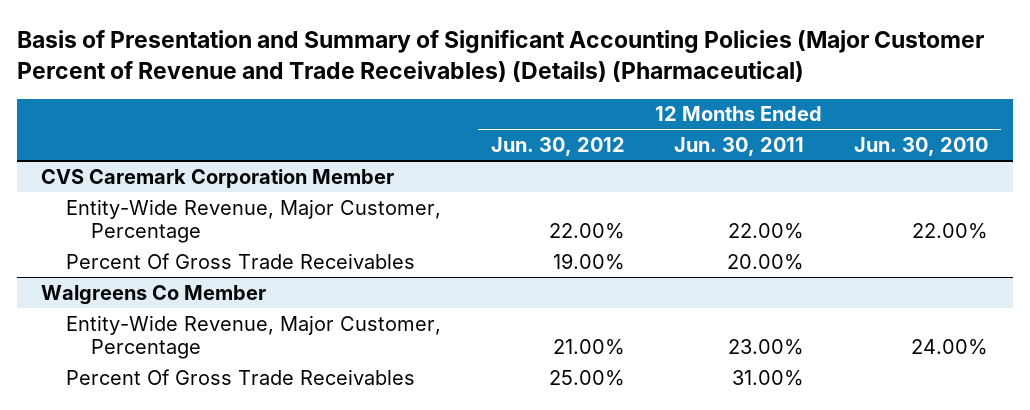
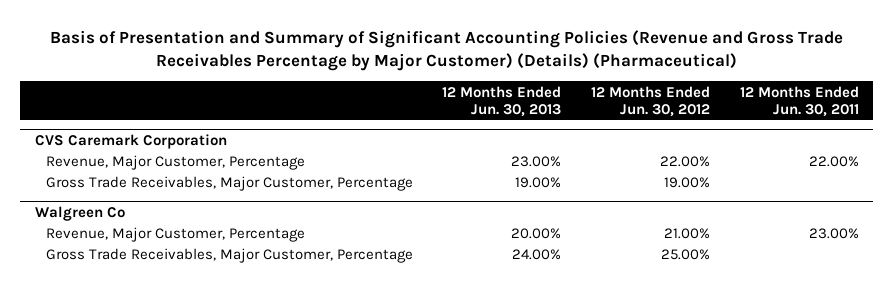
- Basis of Presentation and Summary of Significant Accounting Policies (Major Customer Percent of Revenue and Trade Receivables) (Details) (Pharmaceutical)
+ Basis of Presentation and Summary of Significant Accounting Policies (Revenue and Gross Trade Receivables Percentage by Major Customer) (Details) (Pharmaceutical)
- | 12 Months Ended Jun. 30, 2012 | 12 Months Ended Jun. 30, 2011 | 12 Months Ended Jun. 30, 2010
+ | 12 Months Ended Jun. 30, 2013 | 12 Months Ended Jun. 30, 2012 | 12 Months Ended Jun. 30, 2011
- CVS Caremark Corporation Member
- Entity-Wide Revenue, Major Customer, Percentage | 22.00% | 22.00% | 22.00%
- Percent Of Gross Trade Receivables | 19.00% | 20.00% |
- Walgreens Co Member
- Entity-Wide Revenue, Major Customer, Percentage | 21.00% | 23.00% | 24.00%
- Percent Of Gross Trade Receivables | 25.00% | 31.00% |
+ CVS Caremark Corporation
+ Revenue, Major Customer, Percentage | 23.00% | 22.00% | 22.00%
+ Gross Trade Receivables, Major Customer, Percentage | 19.00% | 19.00% |
+ Walgreen Co
+ Revenue, Major Customer, Percentage | 20.00% | 21.00% | 23.00%
+ Gross Trade Receivables, Major Customer, Percentage | 24.00% | 25.00% |

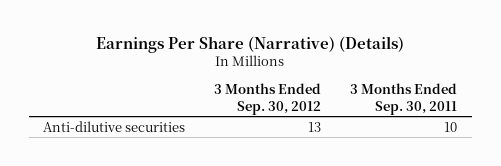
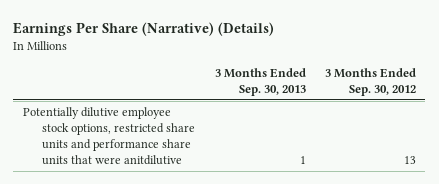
- | 3 Months Ended Sep. 30, 2012 | 3 Months Ended Sep. 30, 2011
+ | 3 Months Ended Sep. 30, 2013 | 3 Months Ended Sep. 30, 2012
- Anti-dilutive securities | 13 | 10
+ Potentially dilutive employee stock options, restricted share units and performance share units that were anitdilutive | 1 | 13

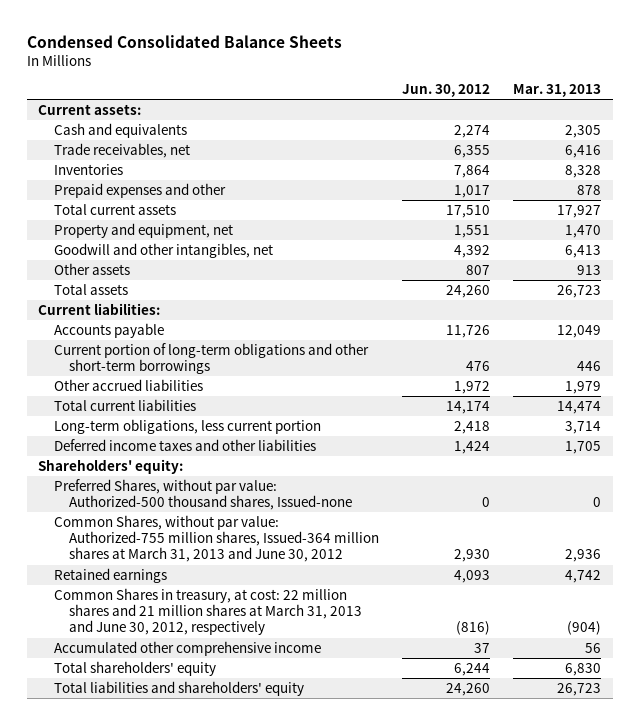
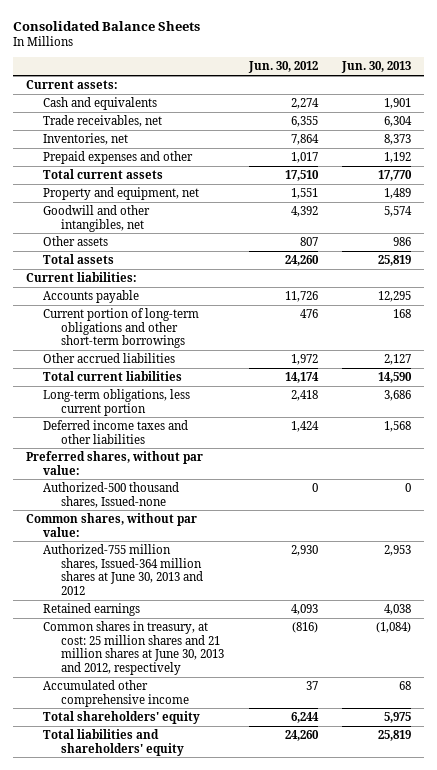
- Condensed Consolidated Balance Sheets
+ Consolidated Balance Sheets
- | Jun. 30, 2012 | Mar. 31, 2013
+ | Jun. 30, 2012 | Jun. 30, 2013
- Inventories | 7,864 | 8,328
+ Inventories, net | 7,864 | 8,373
- Shareholders' equity:
- Preferred Shares, without par value: Authorized-500 thousand shares, Issued-none | 0 | 0
- Common Shares, without par value: Authorized-755 million shares, Issued-364 million shares at March 31, 2013 and June 30, 2012 | 2,930 | 2,936
+ Preferred shares, without par value:
+ Authorized-500 thousand shares, Issued-none | 0 | 0
+ Common shares, without par value:
+ Authorized-755 million shares, Issued-364 million shares at June 30, 2013 and 2012 | 2,930 | 2,953
- Common Shares in treasury, at cost: 22 million shares and 21 million shares at March 31, 2013 and June 30, 2012, respectively | (816) | (904)
+ Common shares in treasury, at cost: 25 million shares and 21 million shares at June 30, 2013 and 2012, respectively | (816) | (1,084)

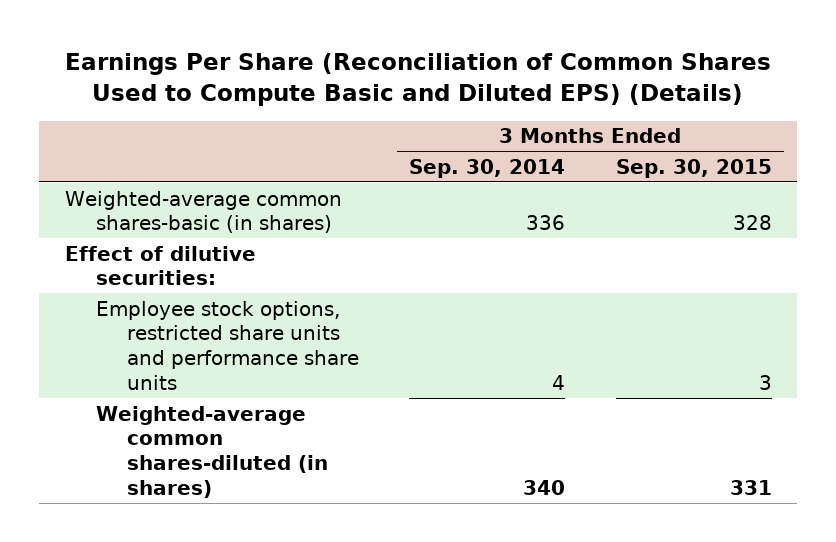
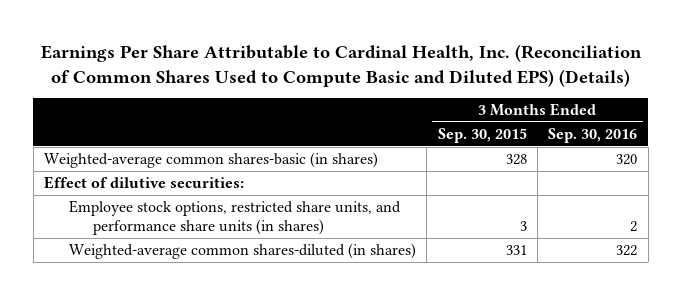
- Earnings Per Share (Reconciliation of Common Shares Used to Compute Basic and Diluted EPS) (Details)
+ Earnings Per Share Attributable to Cardinal Health, Inc. (Reconciliation of Common Shares Used to Compute Basic and Diluted EPS) (Details)
- | 3 Months Ended Sep. 30, 2014 | 3 Months Ended Sep. 30, 2015
+ | 3 Months Ended Sep. 30, 2015 | 3 Months Ended Sep. 30, 2016
- Employee stock options, restricted share units and performance share units | 4 | 3
+ Employee stock options, restricted share units, and performance share units (in shares) | 3 | 2

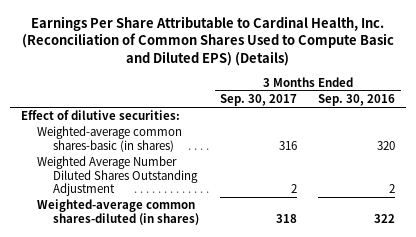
- | 3 Months Ended Sep. 30, 2015 | 3 Months Ended Sep. 30, 2016
+ | 3 Months Ended Sep. 30, 2017 | 3 Months Ended Sep. 30, 2016
- Employee stock options, restricted share units, and performance share units (in shares) | 3 | 2
moved down: Weighted-average common shares-basic (in shares) | 316 | 320
+ Weighted Average Number Diluted Shares Outstanding Adjustment | 2 | 2

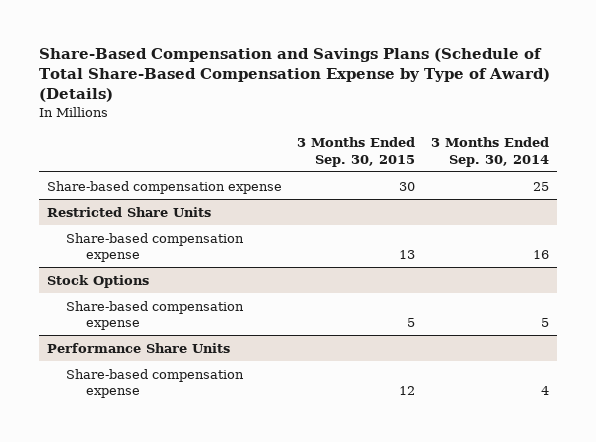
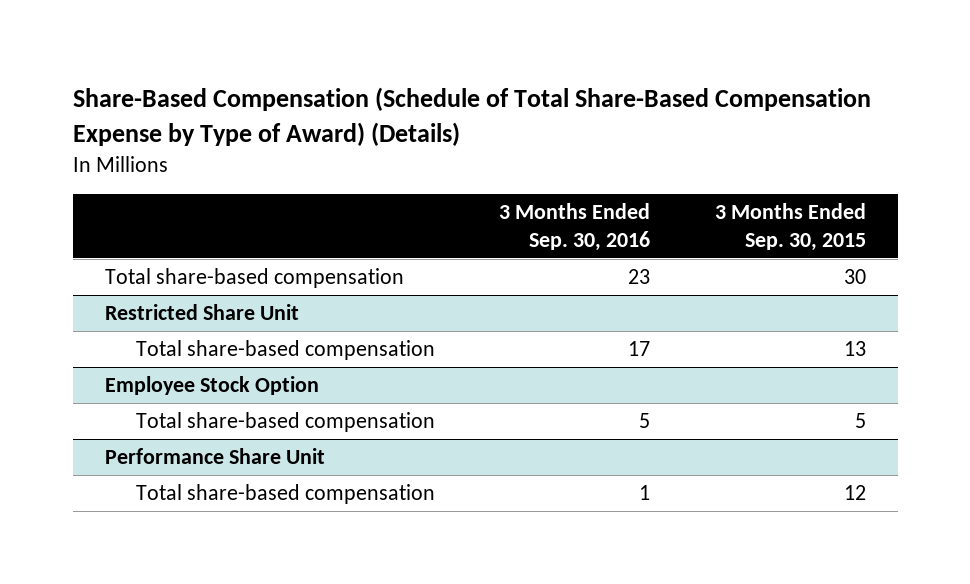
- Share-Based Compensation and Savings Plans (Schedule of Total Share-Based Compensation Expense by Type of Award) (Details)
+ Share-Based Compensation (Schedule of Total Share-Based Compensation Expense by Type of Award) (Details)
- | 3 Months Ended Sep. 30, 2015 | 3 Months Ended Sep. 30, 2014
+ | 3 Months Ended Sep. 30, 2016 | 3 Months Ended Sep. 30, 2015
- Share-based compensation expense | 30 | 25
- Restricted Share Units
- Share-based compensation expense | 13 | 16
- Stock Options
- Share-based compensation expense | 5 | 5
- Performance Share Units
- Share-based compensation expense | 12 | 4
+ Total share-based compensation | 23 | 30
+ Restricted Share Unit
+ Total share-based compensation | 17 | 13
+ Employee Stock Option
+ Total share-based compensation | 5 | 5
+ Performance Share Unit
+ Total share-based compensation | 1 | 12

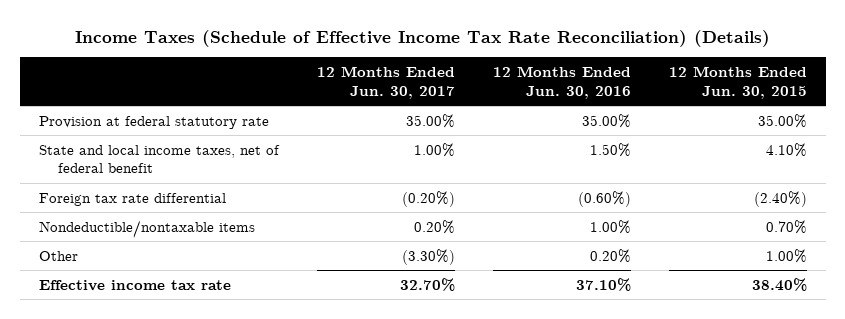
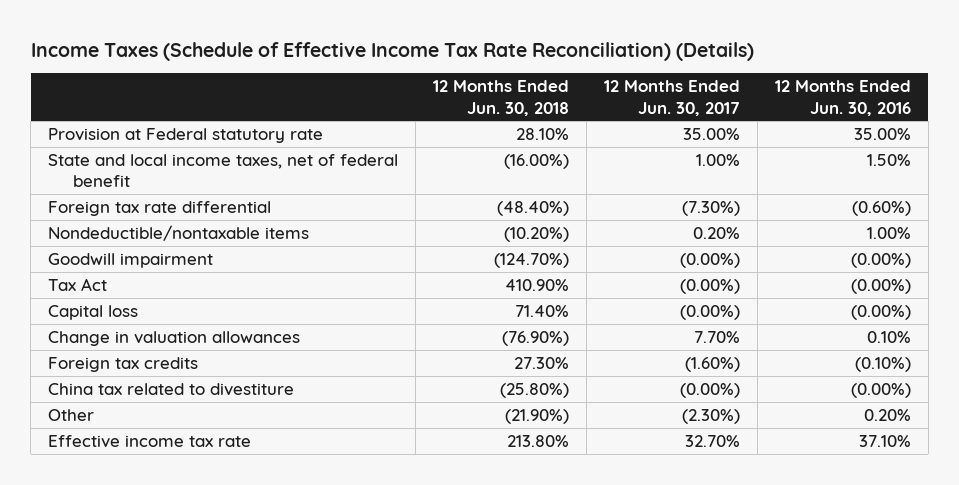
- | 12 Months Ended Jun. 30, 2017 | 12 Months Ended Jun. 30, 2016 | 12 Months Ended Jun. 30, 2015
+ | 12 Months Ended Jun. 30, 2018 | 12 Months Ended Jun. 30, 2017 | 12 Months Ended Jun. 30, 2016
- Provision at federal statutory rate | 35.00% | 35.00% | 35.00%
+ Provision at Federal statutory rate | 28.10% | 35.00% | 35.00%
- Foreign tax rate differential | (0.20%) | (0.60%) | (2.40%)
+ Foreign tax rate differential | (48.40%) | (7.30%) | (0.60%)
- Other | (3.30%) | 0.20% | 1.00%
+ Goodwill impairment | (124.70%) | (0.00%) | (0.00%)
+ Tax Act | 410.90% | (0.00%) | (0.00%)
+ Capital loss | 71.40% | (0.00%) | (0.00%)
+ Change in valuation allowances | (76.90%) | 7.70% | 0.10%
+ Foreign tax credits | 27.30% | (1.60%) | (0.10%)
+ China tax related to divestiture | (25.80%) | (0.00%) | (0.00%)
+ Other | (21.90%) | (2.30%) | 0.20%

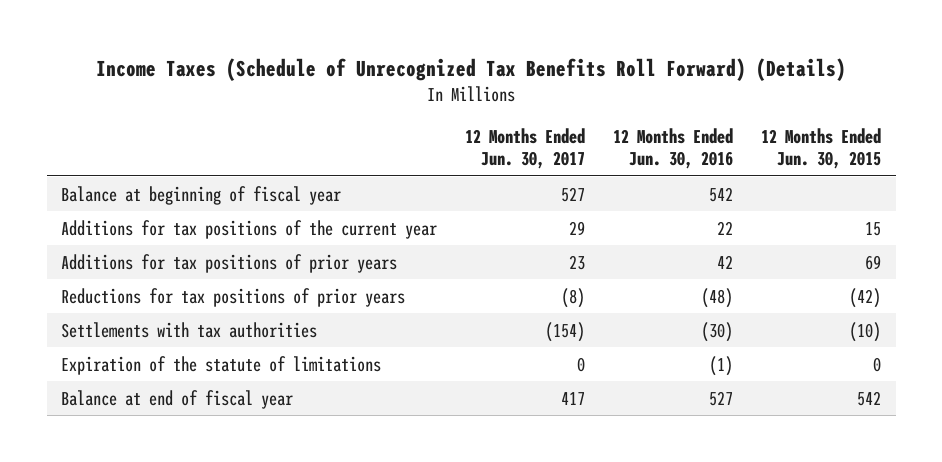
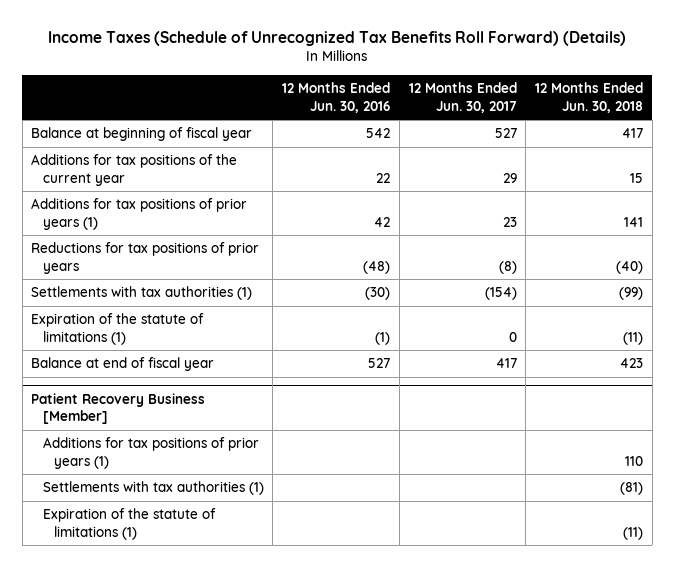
- | 12 Months Ended Jun. 30, 2017 | 12 Months Ended Jun. 30, 2016 | 12 Months Ended Jun. 30, 2015
+ | 12 Months Ended Jun. 30, 2016 | 12 Months Ended Jun. 30, 2017 | 12 Months Ended Jun. 30, 2018
- Additions for tax positions of prior years | 23 | 42 | 69
+ Additions for tax positions of prior years (1) | 42 | 23 | 141
- Settlements with tax authorities | (154) | (30) | (10)
- Expiration of the statute of limitations | 0 | (1) | 0
+ Settlements with tax authorities (1) | (30) | (154) | (99)
+ Expiration of the statute of limitations (1) | (1) | 0 | (11)
+ Patient Recovery Business [Member]
+ Additions for tax positions of prior years (1) | | | 110
+ Settlements with tax authorities (1) | | | (81)
+ Expiration of the statute of limitations (1) | | | (11)

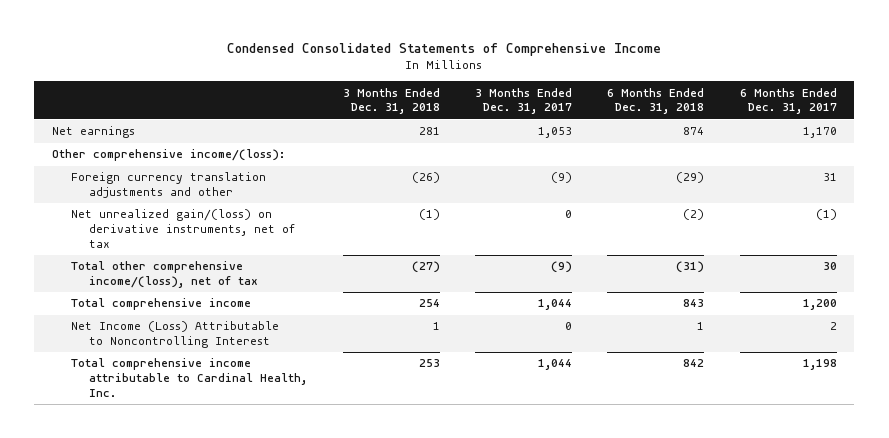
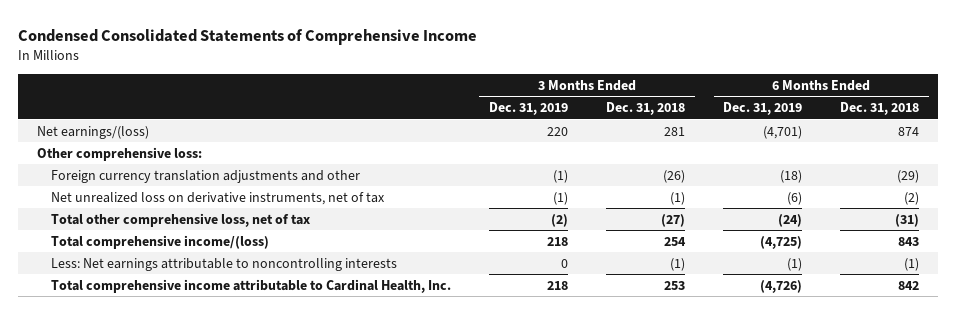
- | 3 Months Ended Dec. 31, 2018 | 3 Months Ended Dec. 31, 2017 | 6 Months Ended Dec. 31, 2018 | 6 Months Ended Dec. 31, 2017
+ | 3 Months Ended Dec. 31, 2019 | 3 Months Ended Dec. 31, 2018 | 6 Months Ended Dec. 31, 2019 | 6 Months Ended Dec. 31, 2018
- Net earnings | 281 | 1,053 | 874 | 1,170
- Other comprehensive income/(loss):
+ Net earnings/(loss) | 220 | 281 | (4,701) | 874
+ Other comprehensive loss:
- Net unrealized gain/(loss) on derivative instruments, net of tax | (1) | 0 | (2) | (1)
- Total other comprehensive income/(loss), net of tax | (27) | (9) | (31) | 30
- Total comprehensive income | 254 | 1,044 | 843 | 1,200
- Net Income (Loss) Attributable to Noncontrolling Interest | 1 | 0 | 1 | 2
+ Net unrealized loss on derivative instruments, net of tax | (1) | (1) | (6) | (2)
+ Total other comprehensive loss, net of tax | (2) | (27) | (24) | (31)
+ Total comprehensive income/(loss) | 218 | 254 | (4,725) | 843
+ Less: Net earnings attributable to noncontrolling interests | 0 | (1) | (1) | (1)

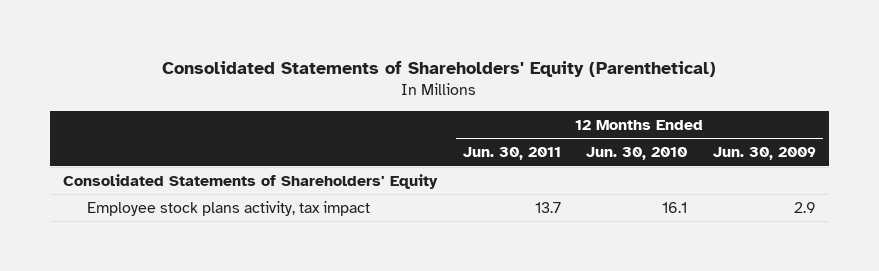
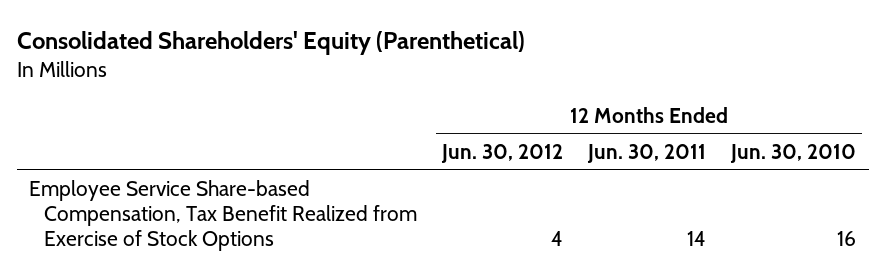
- Consolidated Statements of Shareholders' Equity (Parenthetical)
+ Consolidated Shareholders' Equity (Parenthetical)
- | 12 Months Ended Jun. 30, 2011 | 12 Months Ended Jun. 30, 2010 | 12 Months Ended Jun. 30, 2009
+ | 12 Months Ended Jun. 30, 2012 | 12 Months Ended Jun. 30, 2011 | 12 Months Ended Jun. 30, 2010
- Consolidated Statements of Shareholders' Equity
- Employee stock plans activity, tax impact | 13.7 | 16.1 | 2.9
+ Employee Service Share-based Compensation, Tax Benefit Realized from Exercise of Stock Options | 4 | 14 | 16

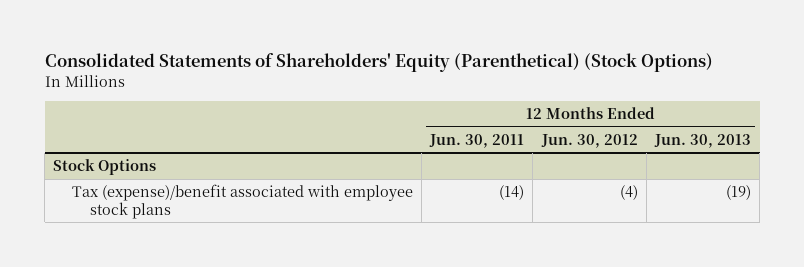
- Consolidated Shareholders' Equity (Parenthetical)
+ Consolidated Statements of Shareholders' Equity (Parenthetical) (Stock Options)
- | 12 Months Ended Jun. 30, 2012 | 12 Months Ended Jun. 30, 2011 | 12 Months Ended Jun. 30, 2010
+ | 12 Months Ended Jun. 30, 2011 | 12 Months Ended Jun. 30, 2012 | 12 Months Ended Jun. 30, 2013
- Employee Service Share-based Compensation, Tax Benefit Realized from Exercise of Stock Options | 4 | 14 | 16
+ Stock Options
+ Tax (expense)/benefit associated with employee stock plans | (14) | (4) | (19)

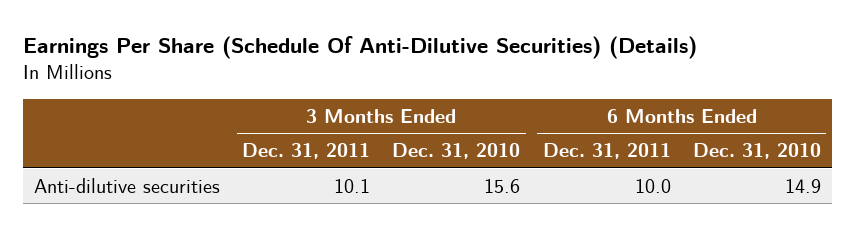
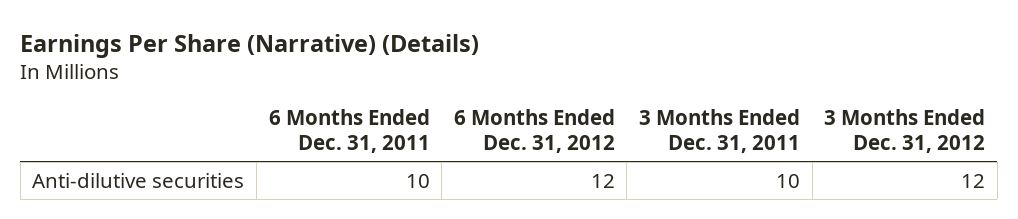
- Earnings Per Share (Schedule Of Anti-Dilutive Securities) (Details)
+ Earnings Per Share (Narrative) (Details)
- | 3 Months Ended Dec. 31, 2011 | 3 Months Ended Dec. 31, 2010 | 6 Months Ended Dec. 31, 2011 | 6 Months Ended Dec. 31, 2010
+ | 6 Months Ended Dec. 31, 2011 | 6 Months Ended Dec. 31, 2012 | 3 Months Ended Dec. 31, 2011 | 3 Months Ended Dec. 31, 2012
- Anti-dilutive securities | 10.1 | 15.6 | 10.0 | 14.9
+ Anti-dilutive securities | 10 | 12 | 10 | 12

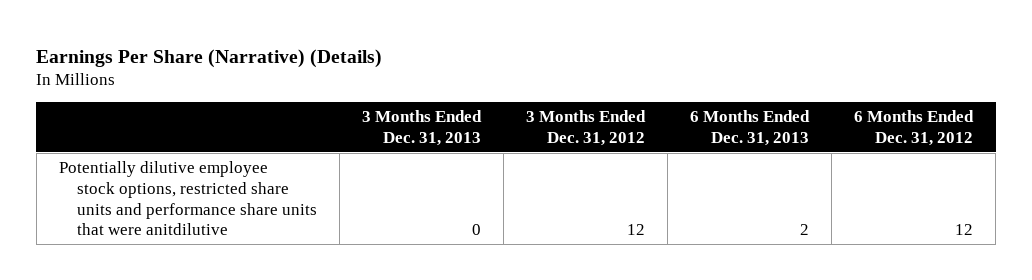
- | 6 Months Ended Dec. 31, 2011 | 6 Months Ended Dec. 31, 2012 | 3 Months Ended Dec. 31, 2011 | 3 Months Ended Dec. 31, 2012
+ | 3 Months Ended Dec. 31, 2013 | 3 Months Ended Dec. 31, 2012 | 6 Months Ended Dec. 31, 2013 | 6 Months Ended Dec. 31, 2012
- Anti-dilutive securities | 10 | 12 | 10 | 12
+ Potentially dilutive employee stock options, restricted share units and performance share units that were anitdilutive | 0 | 12 | 2 | 12

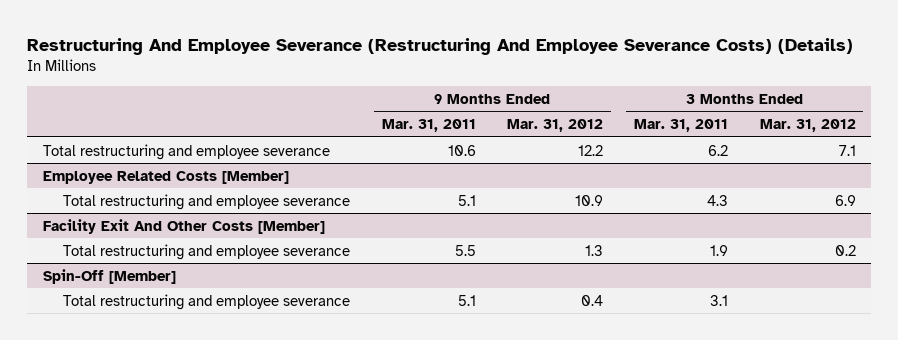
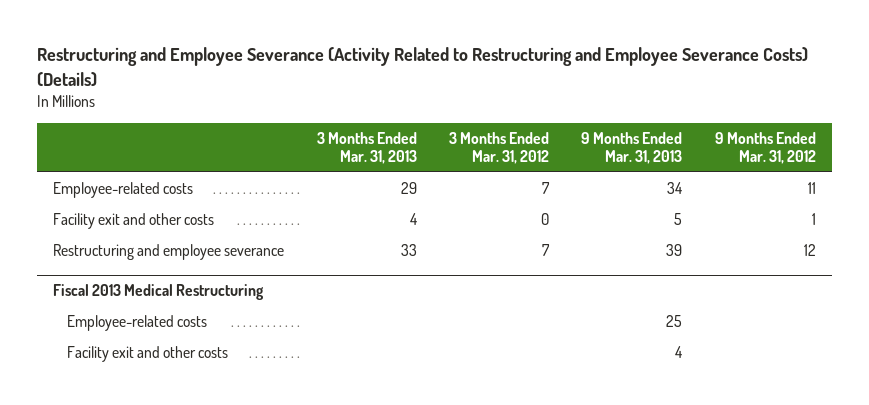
- Restructuring And Employee Severance (Restructuring And Employee Severance Costs) (Details)
+ Restructuring and Employee Severance (Activity Related to Restructuring and Employee Severance Costs) (Details)
- | 9 Months Ended Mar. 31, 2011 | 9 Months Ended Mar. 31, 2012 | 3 Months Ended Mar. 31, 2011 | 3 Months Ended Mar. 31, 2012
+ | 3 Months Ended Mar. 31, 2013 | 3 Months Ended Mar. 31, 2012 | 9 Months Ended Mar. 31, 2013 | 9 Months Ended Mar. 31, 2012
- Total restructuring and employee severance | 10.6 | 12.2 | 6.2 | 7.1
- Employee Related Costs [Member]
- Total restructuring and employee severance | 5.1 | 10.9 | 4.3 | 6.9
- Facility Exit And Other Costs [Member]
- Total restructuring and employee severance | 5.5 | 1.3 | 1.9 | 0.2
- Spin-Off [Member]
- Total restructuring and employee severance | 5.1 | 0.4 | 3.1 |
+ Employee-related costs | 29 | 7 | 34 | 11
+ Facility exit and other costs | 4 | 0 | 5 | 1
+ Restructuring and employee severance | 33 | 7 | 39 | 12
+ Fiscal 2013 Medical Restructuring
+ Employee-related costs | | | 25 |
+ Facility exit and other costs | | | 4 |

